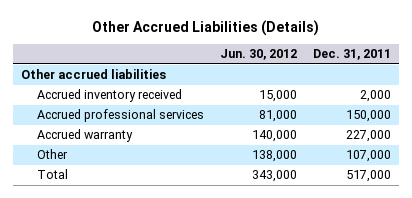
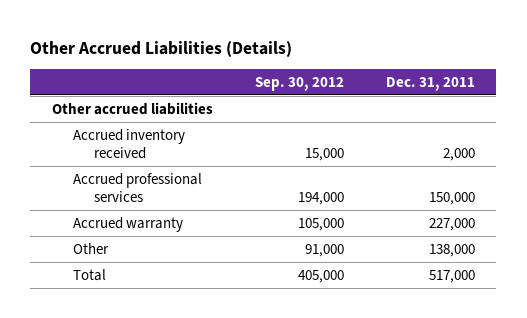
- | Jun. 30, 2012 | Dec. 31, 2011
+ | Sep. 30, 2012 | Dec. 31, 2011
- Other | 138,000 | 107,000
+ Other | 91,000 | 138,000

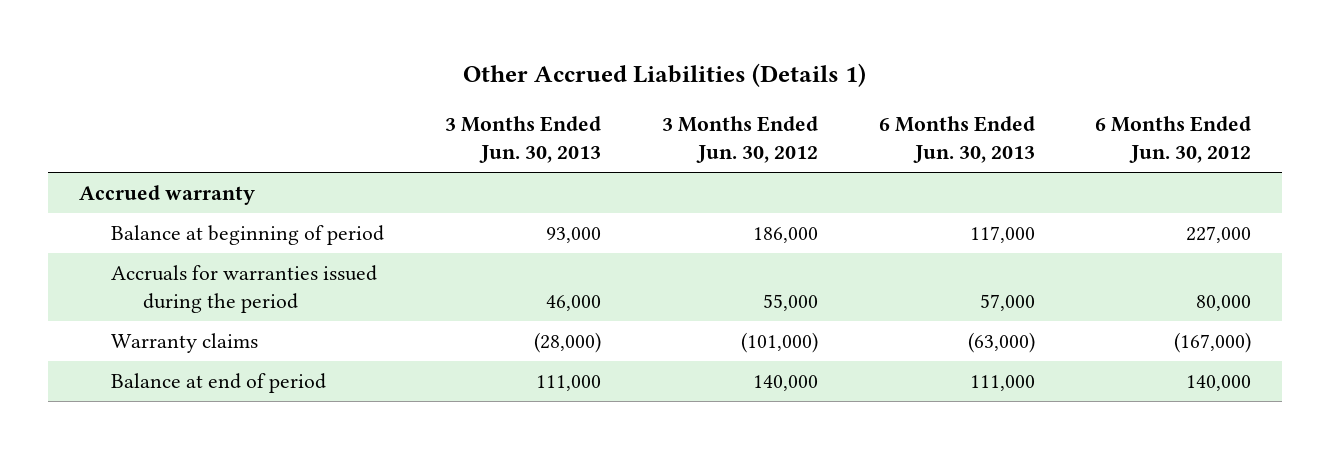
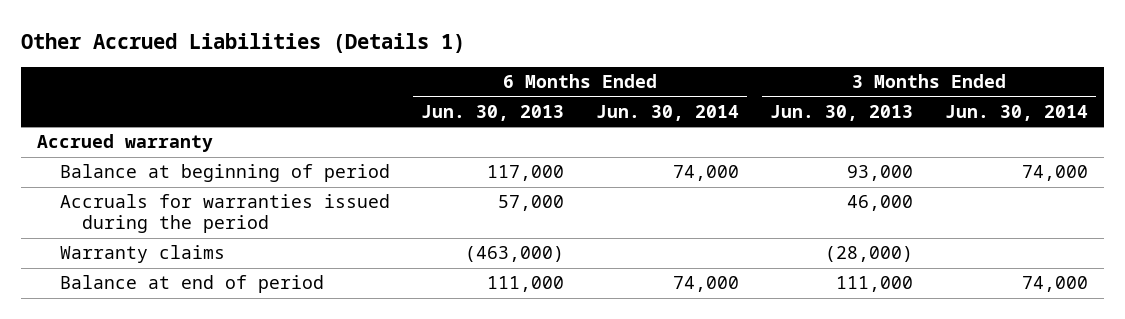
- | 3 Months Ended Jun. 30, 2013 | 3 Months Ended Jun. 30, 2012 | 6 Months Ended Jun. 30, 2013 | 6 Months Ended Jun. 30, 2012
+ | 6 Months Ended Jun. 30, 2013 | 6 Months Ended Jun. 30, 2014 | 3 Months Ended Jun. 30, 2013 | 3 Months Ended Jun. 30, 2014
- Warranty claims | (28,000) | (101,000) | (63,000) | (167,000)
+ Warranty claims | (463,000) | | (28,000) |

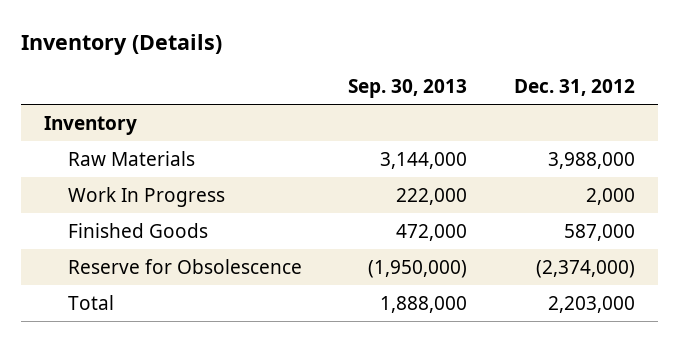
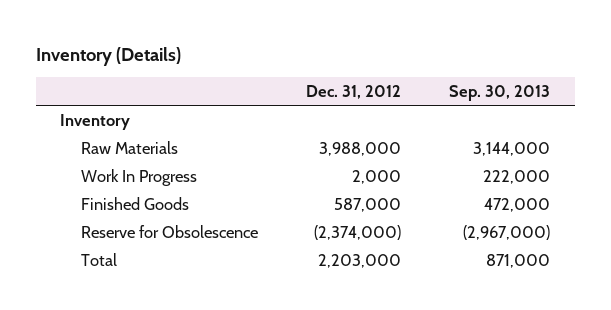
- | Sep. 30, 2013 | Dec. 31, 2012
+ | Dec. 31, 2012 | Sep. 30, 2013
- Reserve for Obsolescence | (1,950,000) | (2,374,000)
- Total | 1,888,000 | 2,203,000
+ Reserve for Obsolescence | (2,374,000) | (2,967,000)
+ Total | 2,203,000 | 871,000

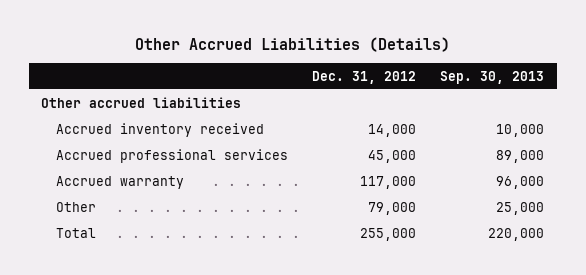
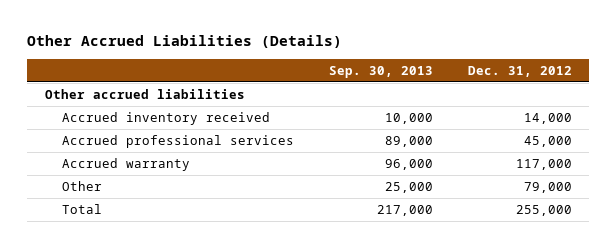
- | Dec. 31, 2012 | Sep. 30, 2013
+ | Sep. 30, 2013 | Dec. 31, 2012
- Total | 255,000 | 220,000
+ Total | 217,000 | 255,000

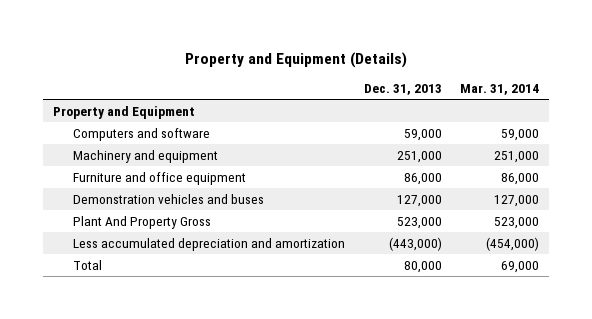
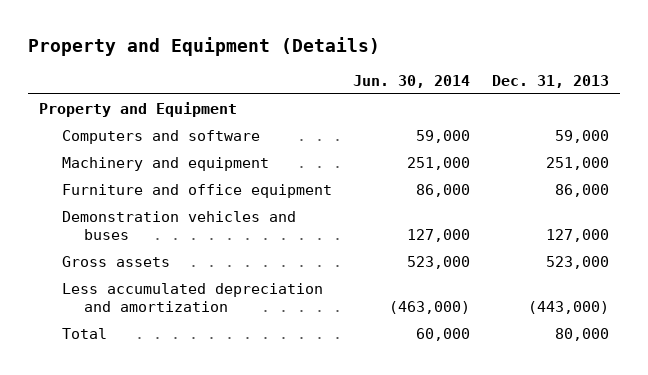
- | Dec. 31, 2013 | Mar. 31, 2014
+ | Jun. 30, 2014 | Dec. 31, 2013
- Plant And Property Gross | 523,000 | 523,000
+ Gross assets | 523,000 | 523,000

